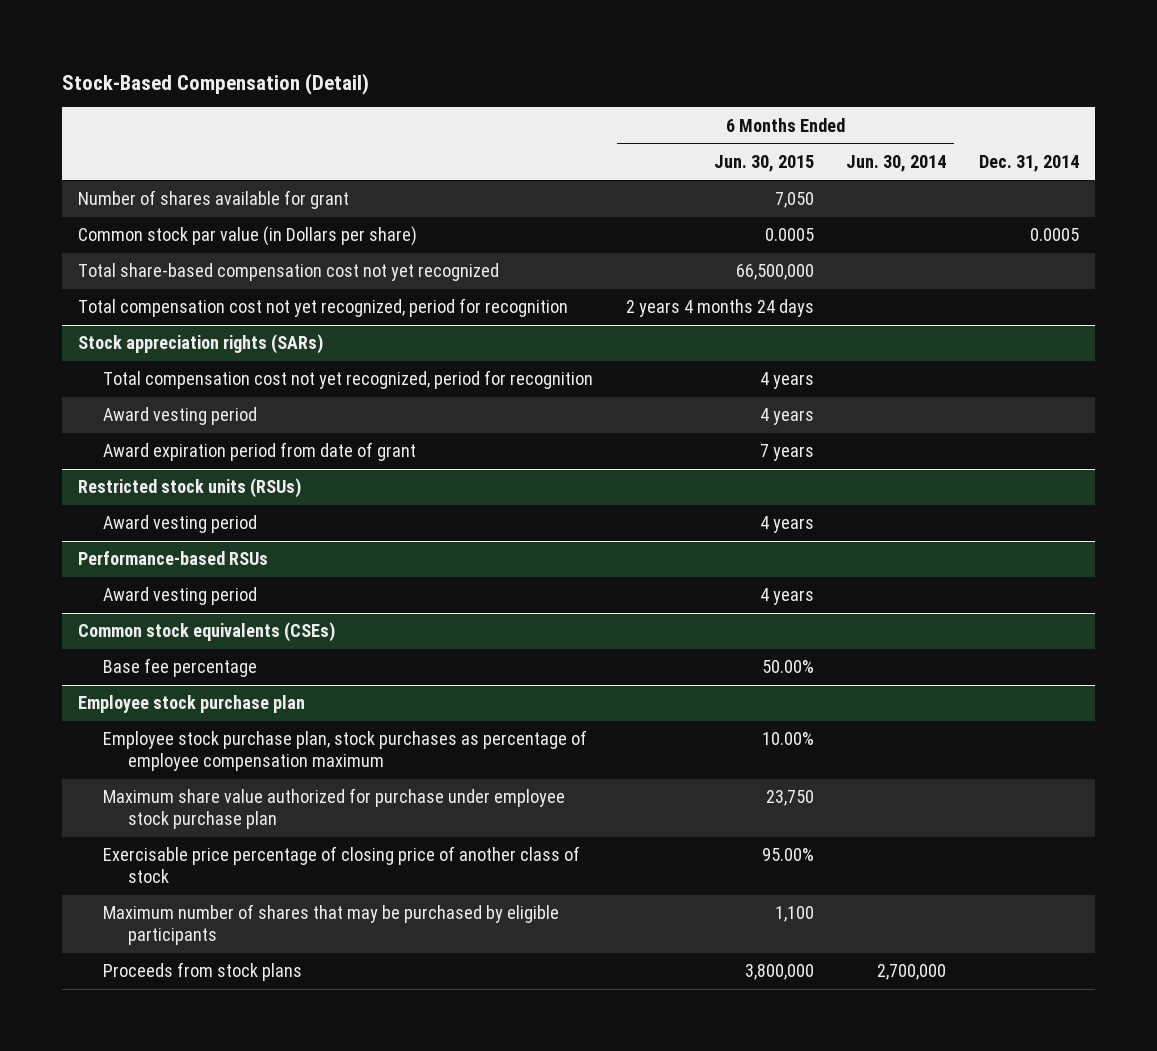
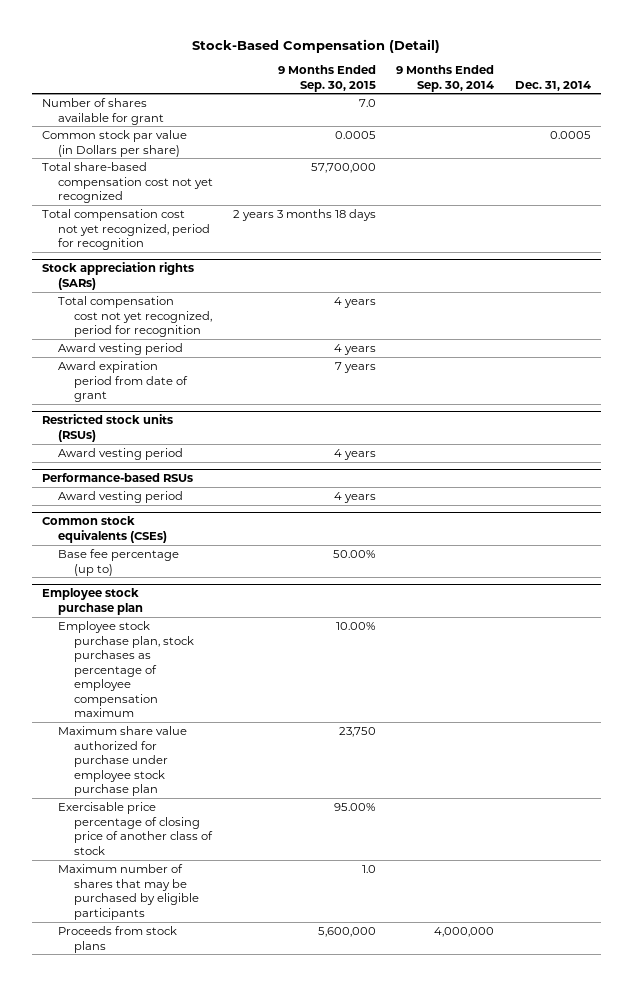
- | 6 Months Ended Jun. 30, 2015 | 6 Months Ended Jun. 30, 2014 | Dec. 31, 2014
+ | 9 Months Ended Sep. 30, 2015 | 9 Months Ended Sep. 30, 2014 | Dec. 31, 2014
@ Common stock equivalents (CSEs)
- Base fee percentage | 50.00% | |
+ Base fee percentage (up to) | 50.00% | |

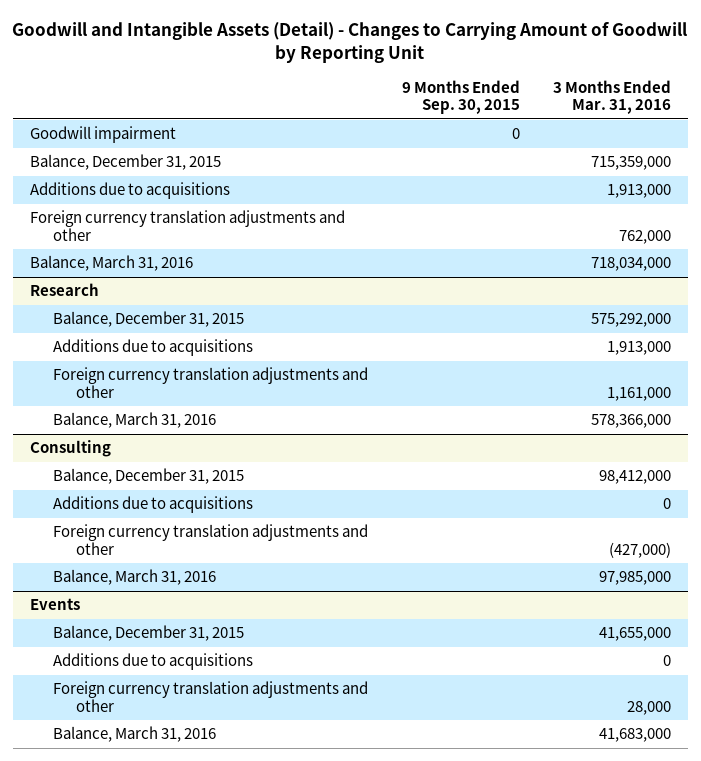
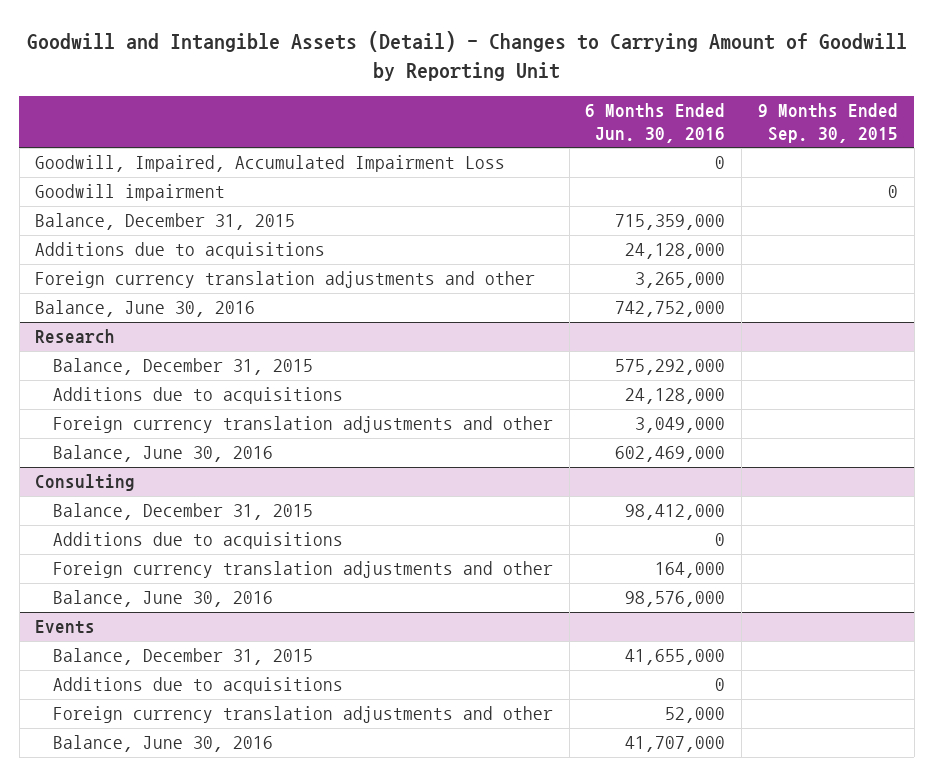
- | 9 Months Ended Sep. 30, 2015 | 3 Months Ended Mar. 31, 2016
+ | 6 Months Ended Jun. 30, 2016 | 9 Months Ended Sep. 30, 2015
+ Goodwill, Impaired, Accumulated Impairment Loss | 0 |
- Balance, March 31, 2016 | | 718,034,000
+ Balance, June 30, 2016 | 742,752,000 |
@ Research
- Balance, March 31, 2016 | | 578,366,000
+ Balance, June 30, 2016 | 602,469,000 |
@ Consulting
- Balance, March 31, 2016 | | 97,985,000
+ Balance, June 30, 2016 | 98,576,000 |
@ Events
- Balance, March 31, 2016 | | 41,683,000
+ Balance, June 30, 2016 | 41,707,000 |

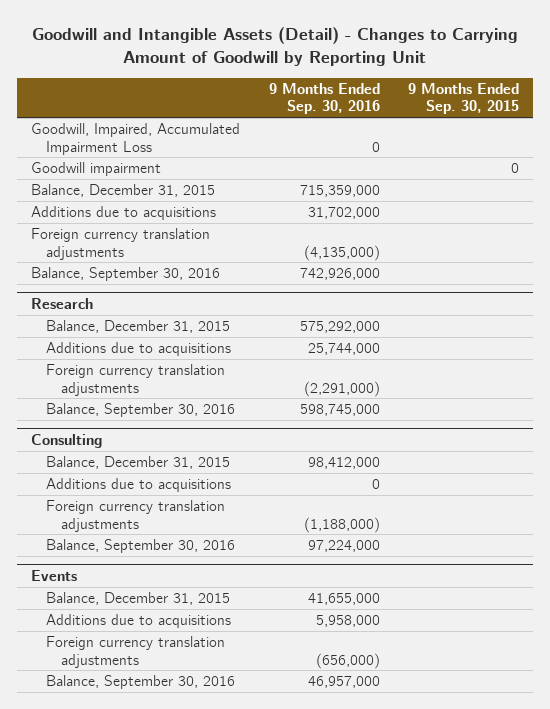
- | 6 Months Ended Jun. 30, 2016 | 9 Months Ended Sep. 30, 2015
+ | 9 Months Ended Sep. 30, 2016 | 9 Months Ended Sep. 30, 2015
- Foreign currency translation adjustments and other | 3,265,000 |
- Balance, June 30, 2016 | 742,752,000 |
+ Foreign currency translation adjustments | (4,135,000) |
+ Balance, September 30, 2016 | 742,926,000 |
@ Research
- Foreign currency translation adjustments and other | 3,049,000 |
- Balance, June 30, 2016 | 602,469,000 |
+ Foreign currency translation adjustments | (2,291,000) |
+ Balance, September 30, 2016 | 598,745,000 |
@ Consulting
- Foreign currency translation adjustments and other | 164,000 |
- Balance, June 30, 2016 | 98,576,000 |
+ Foreign currency translation adjustments | (1,188,000) |
+ Balance, September 30, 2016 | 97,224,000 |
@ Events
- Foreign currency translation adjustments and other | 52,000 |
- Balance, June 30, 2016 | 41,707,000 |
+ Foreign currency translation adjustments | (656,000) |
+ Balance, September 30, 2016 | 46,957,000 |

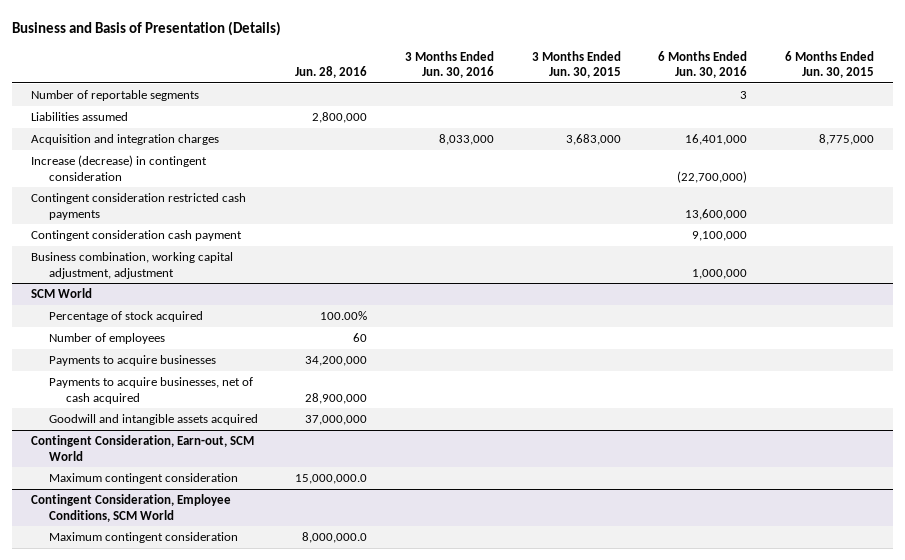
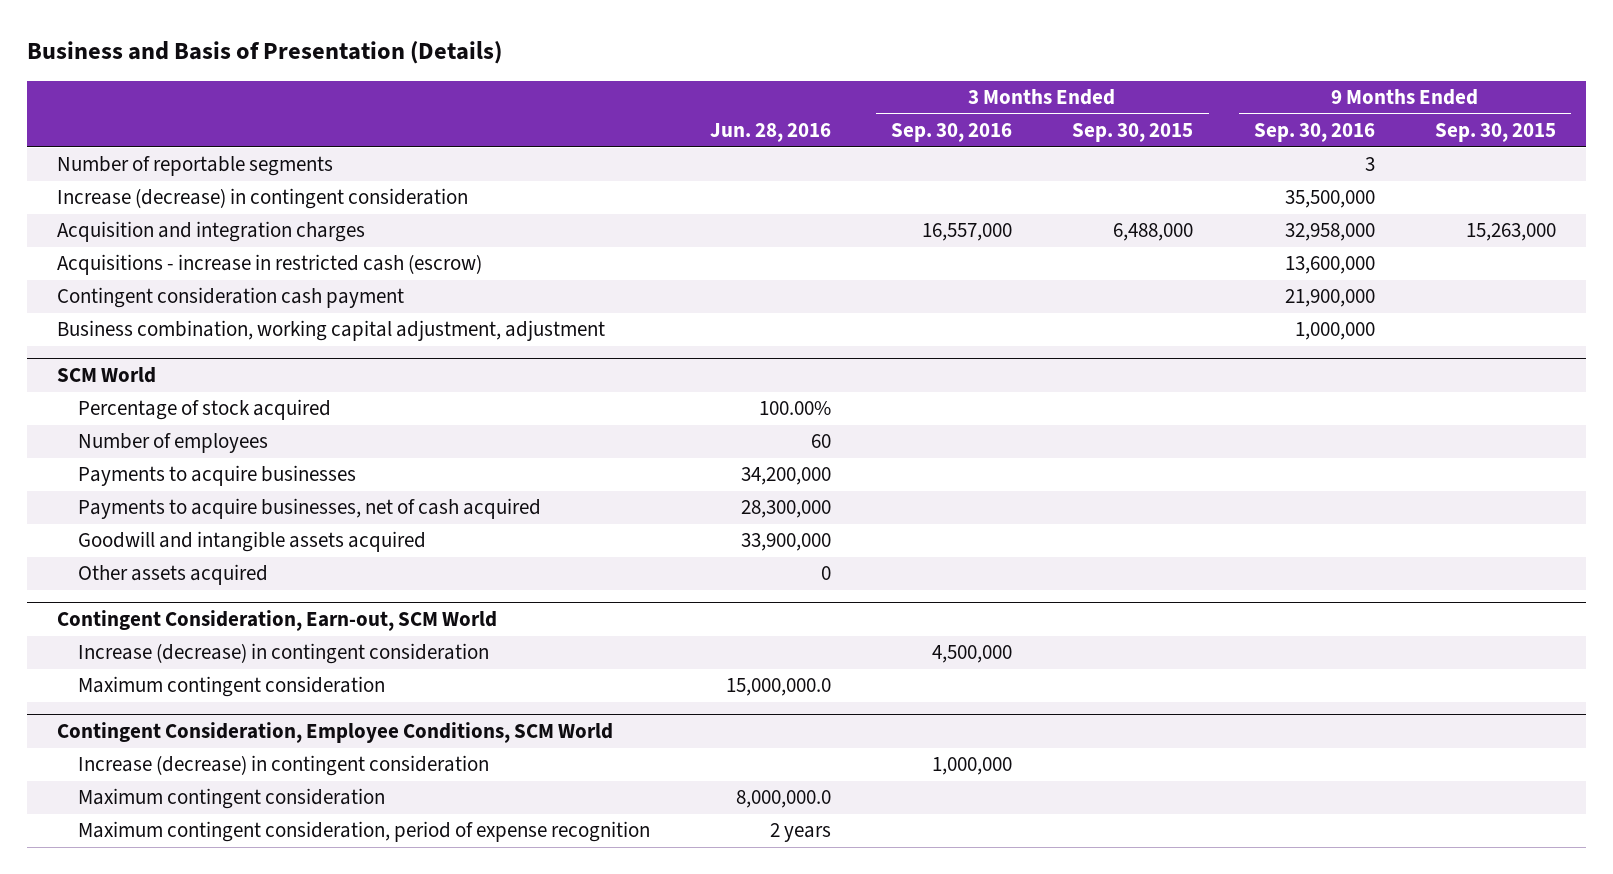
- | Jun. 28, 2016 | 3 Months Ended Jun. 30, 2016 | 3 Months Ended Jun. 30, 2015 | 6 Months Ended Jun. 30, 2016 | 6 Months Ended Jun. 30, 2015
+ | Jun. 28, 2016 | 3 Months Ended Sep. 30, 2016 | 3 Months Ended Sep. 30, 2015 | 9 Months Ended Sep. 30, 2016 | 9 Months Ended Sep. 30, 2015
- Liabilities assumed | 2,800,000 | | | |
- Contingent consideration restricted cash payments | | | | 13,600,000 |
moved down: Acquisition and integration charges | | 16,557,000 | 6,488,000 | 32,958,000 | 15,263,000
+ Acquisitions - increase in restricted cash (escrow) | | | | 13,600,000 |
@ SCM World
- Payments to acquire businesses, net of cash acquired | 28,900,000 | | | |
- Goodwill and intangible assets acquired | 37,000,000 | | | |
+ Payments to acquire businesses, net of cash acquired | 28,300,000 | | | |
+ Goodwill and intangible assets acquired | 33,900,000 | | | |
+ Other assets acquired | 0 | | | |
@ Contingent Consideration, Earn-out, SCM World
+ Increase (decrease) in contingent consideration | | 4,500,000 | | |
@ Contingent Consideration, Employee Conditions, SCM World
+ Increase (decrease) in contingent consideration | | 1,000,000 | | |
+ Maximum contingent consideration, period of expense recognition | 2 years | | | |

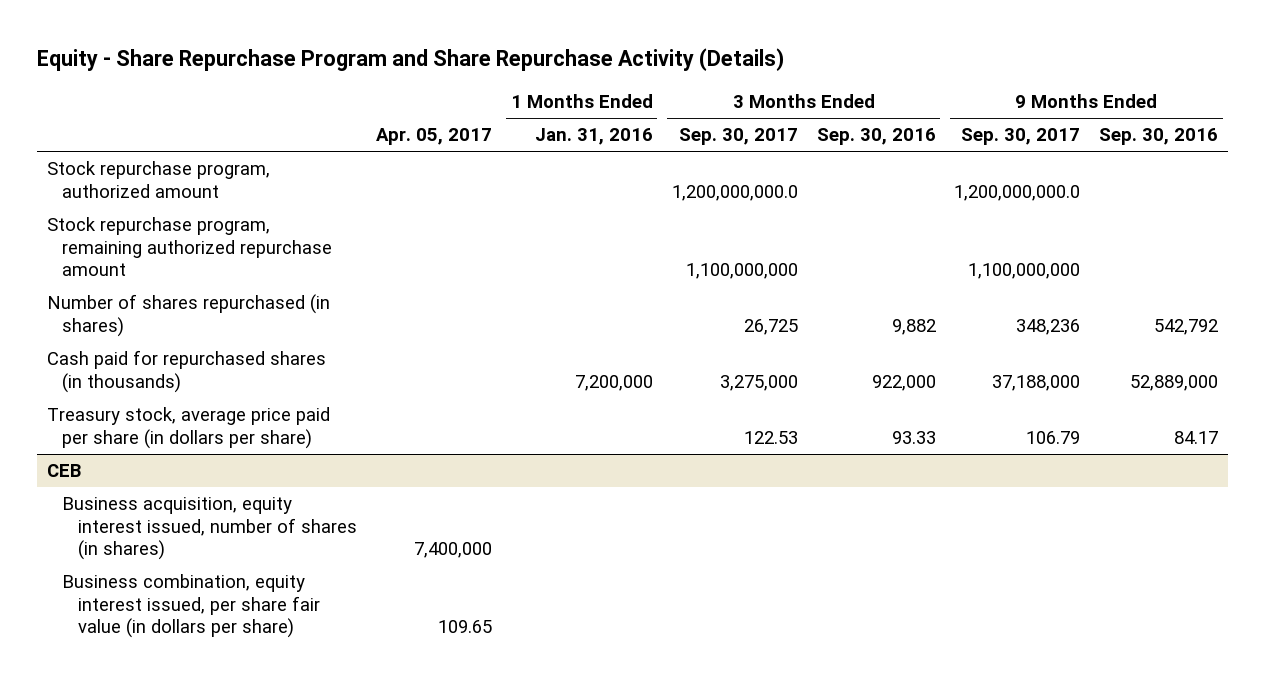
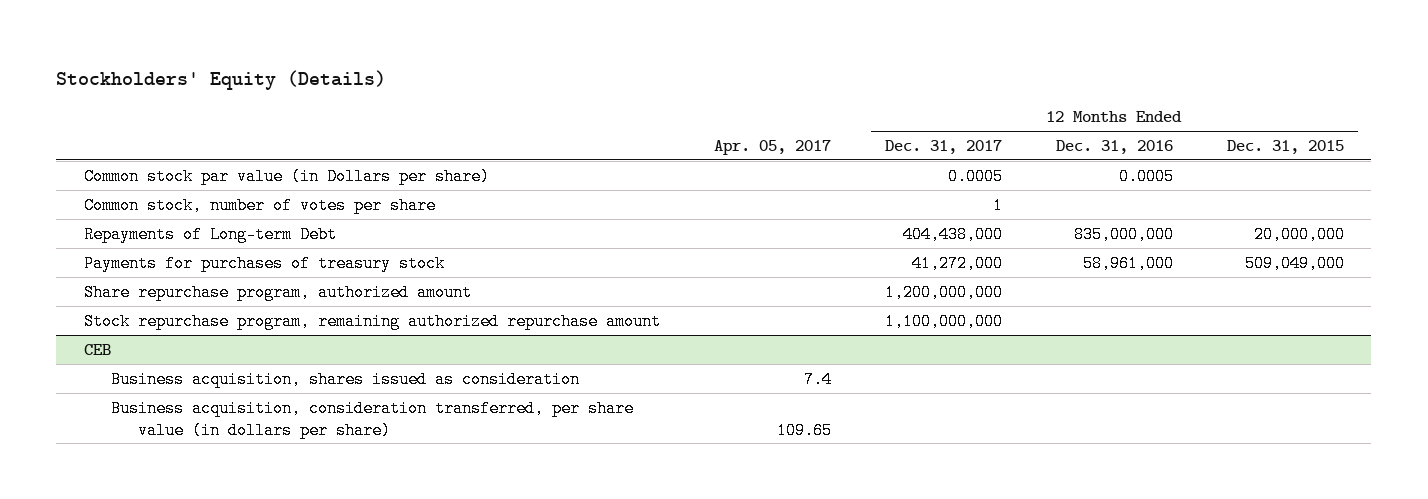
- Equity - Share Repurchase Program and Share Repurchase Activity (Details)
+ Stockholders' Equity (Details)
- | Apr. 05, 2017 | 1 Months Ended Jan. 31, 2016 | 3 Months Ended Sep. 30, 2017 | 3 Months Ended Sep. 30, 2016 | 9 Months Ended Sep. 30, 2017 | 9 Months Ended Sep. 30, 2016
+ | Apr. 05, 2017 | 12 Months Ended Dec. 31, 2017 | 12 Months Ended Dec. 31, 2016 | 12 Months Ended Dec. 31, 2015
- Stock repurchase program, authorized amount | | | 1,200,000,000.0 | | 1,200,000,000.0 |
+ Common stock par value (in Dollars per share) | | 0.0005 | 0.0005 |
+ Common stock, number of votes per share | | 1 | |
+ Repayments of Long-term Debt | | 404,438,000 | 835,000,000 | 20,000,000
+ Payments for purchases of treasury stock | | 41,272,000 | 58,961,000 | 509,049,000
+ Share repurchase program, authorized amount | | 1,200,000,000 | |
- Number of shares repurchased (in shares) | | | 26,725 | 9,882 | 348,236 | 542,792
- Cash paid for repurchased shares (in thousands) | | 7,200,000 | 3,275,000 | 922,000 | 37,188,000 | 52,889,000
- Treasury stock, average price paid per share (in dollars per share) | | | 122.53 | 93.33 | 106.79 | 84.17
@ CEB
- Business acquisition, equity interest issued, number of shares (in shares) | 7,400,000 | | | | |
- Business combination, equity interest issued, per share fair value (in dollars per share) | 109.65 | | | | |
+ Business acquisition, shares issued as consideration | 7.4 | | |
+ Business acquisition, consideration transferred, per share value (in dollars per share) | 109.65 | | |

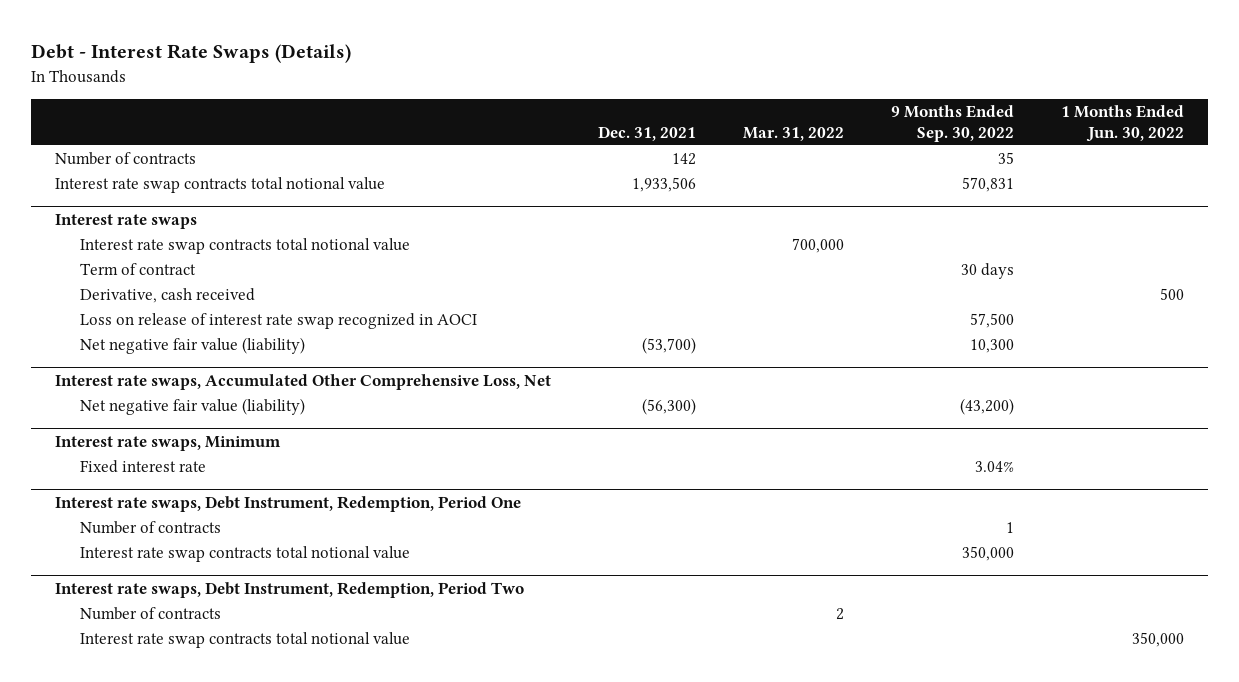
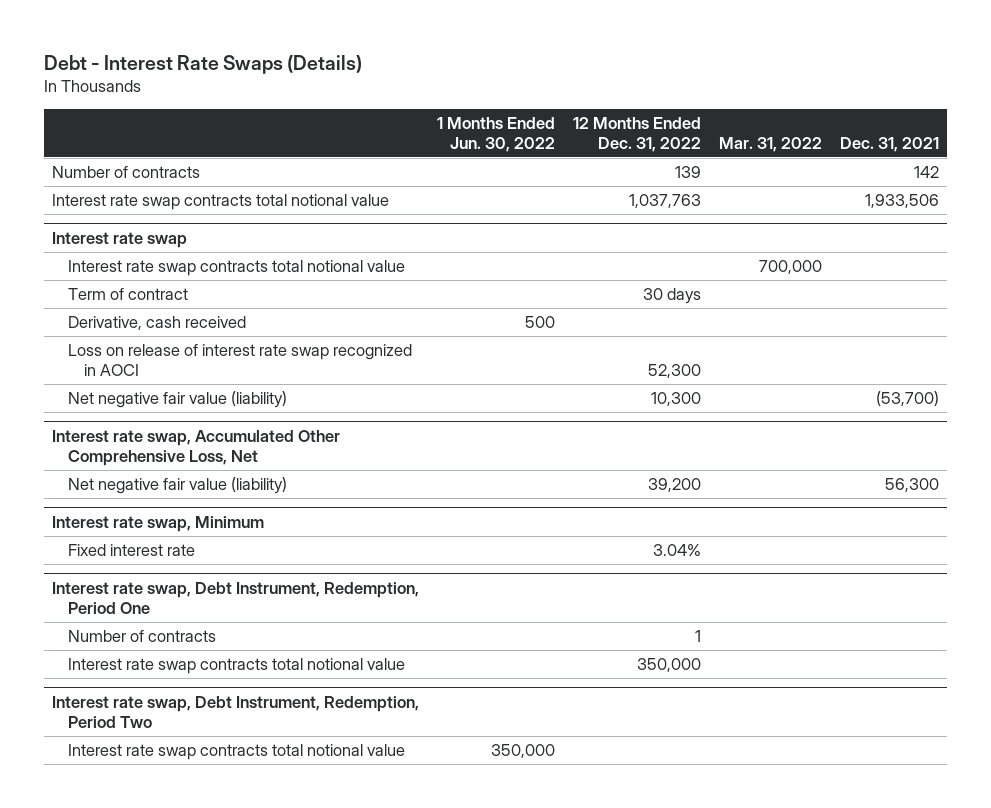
- | Dec. 31, 2021 | Mar. 31, 2022 | 9 Months Ended Sep. 30, 2022 | 1 Months Ended Jun. 30, 2022
+ | 1 Months Ended Jun. 30, 2022 | 12 Months Ended Dec. 31, 2022 | Mar. 31, 2022 | Dec. 31, 2021
- Interest rate swaps
+ Interest rate swap
- Interest rate swaps, Accumulated Other Comprehensive Loss, Net
- Net negative fair value (liability) | (56,300) | | (43,200) |
- Interest rate swaps, Minimum
+ Interest rate swap, Accumulated Other Comprehensive Loss, Net
+ Net negative fair value (liability) | | 39,200 | | 56,300
+ Interest rate swap, Minimum
- Interest rate swaps, Debt Instrument, Redemption, Period One
+ Interest rate swap, Debt Instrument, Redemption, Period One
- Interest rate swaps, Debt Instrument, Redemption, Period Two
- Number of contracts | | 2 | |
+ Interest rate swap, Debt Instrument, Redemption, Period Two

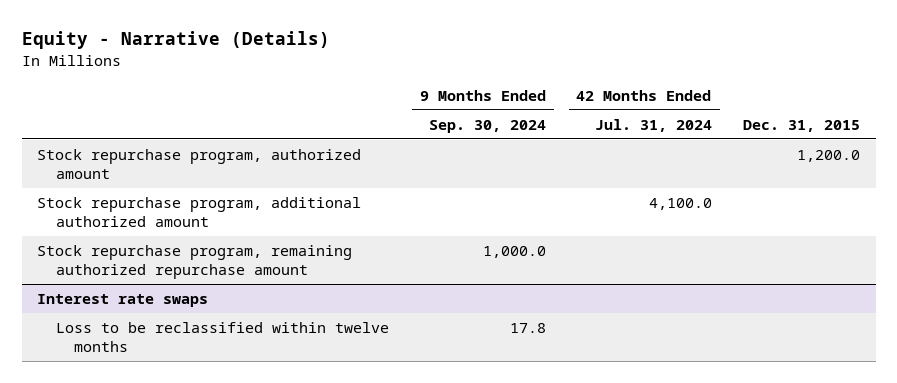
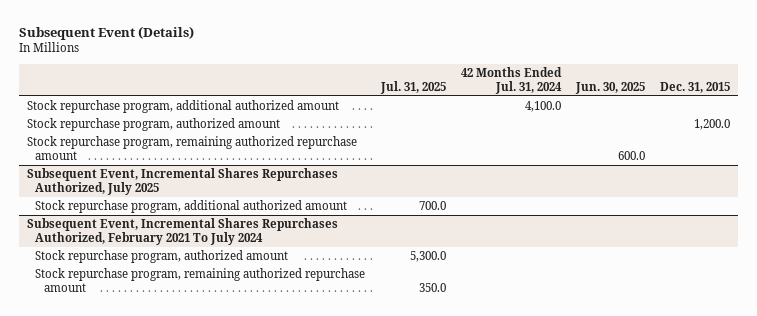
- Equity - Narrative (Details)
+ Subsequent Event (Details)
- | 9 Months Ended Sep. 30, 2024 | 42 Months Ended Jul. 31, 2024 | Dec. 31, 2015
+ | Jul. 31, 2025 | 42 Months Ended Jul. 31, 2024 | Jun. 30, 2025 | Dec. 31, 2015
moved down: Stock repurchase program, authorized amount | | | | 1,200.0
- Interest rate swaps
- Loss to be reclassified within twelve months | 17.8 | |
+ Subsequent Event, Incremental Shares Repurchases Authorized, July 2025
+ Stock repurchase program, additional authorized amount | 700.0 | | |
+ Subsequent Event, Incremental Shares Repurchases Authorized, February 2021 To July 2024
+ Stock repurchase program, authorized amount | 5,300.0 | | |
+ Stock repurchase program, remaining authorized repurchase amount | 350.0 | | |

